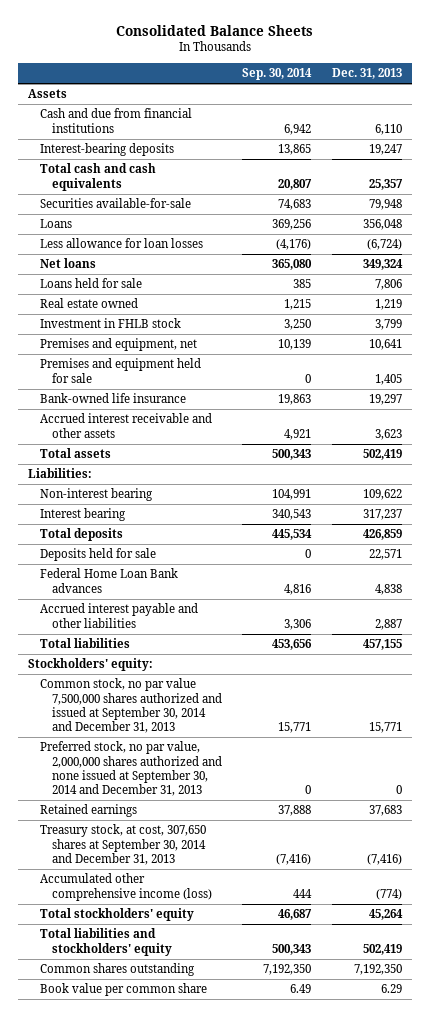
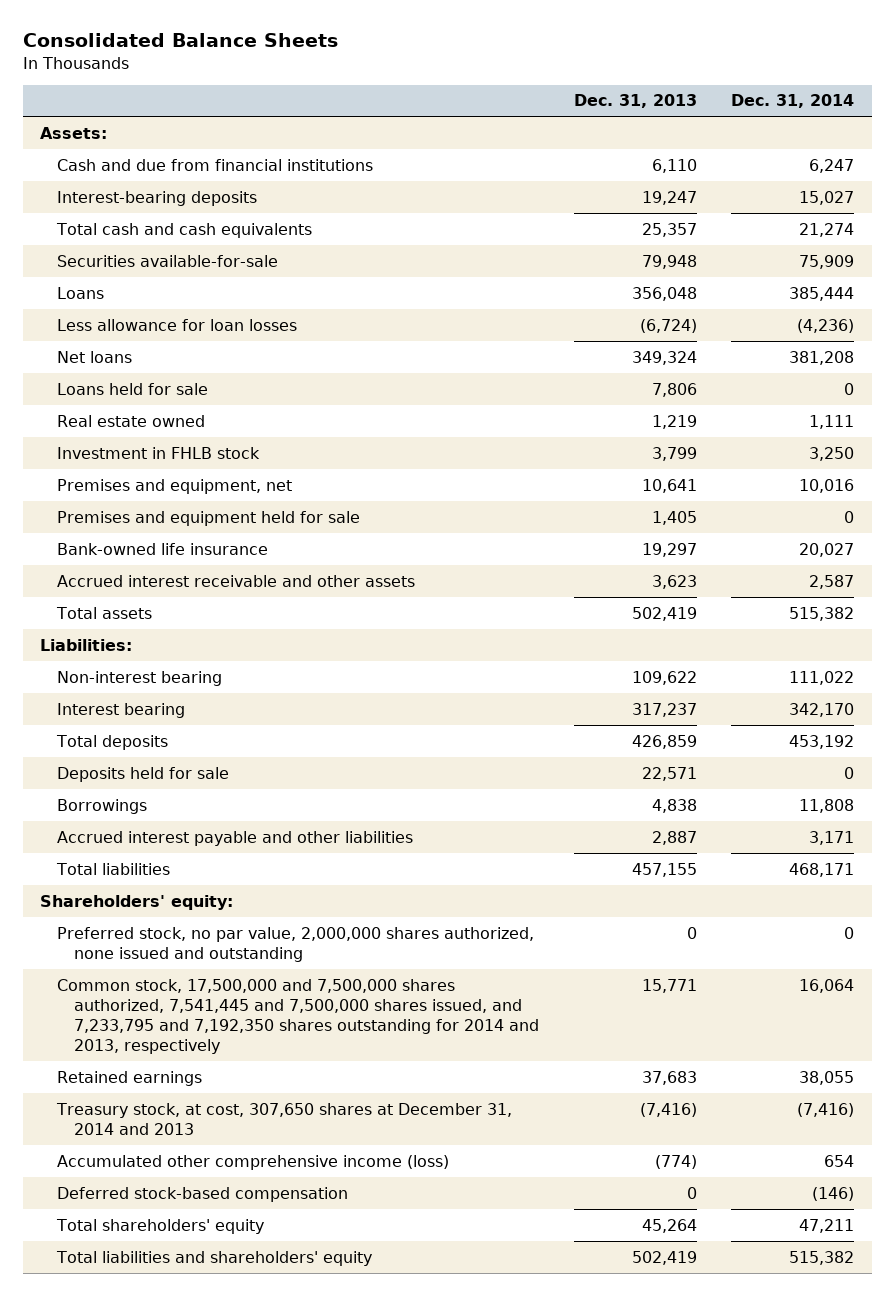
- | Sep. 30, 2014 | Dec. 31, 2013
+ | Dec. 31, 2013 | Dec. 31, 2014
- Assets
+ Assets:
- Federal Home Loan Bank advances | 4,816 | 4,838
+ Borrowings | 4,838 | 11,808
- Stockholders' equity:
- Common stock, no par value 7,500,000 shares authorized and issued at September 30, 2014 and December 31, 2013 | 15,771 | 15,771
- Preferred stock, no par value, 2,000,000 shares authorized and none issued at September 30, 2014 and December 31, 2013 | 0 | 0
+ Shareholders' equity:
+ Preferred stock, no par value, 2,000,000 shares authorized, none issued and outstanding | 0 | 0
+ Common stock, 17,500,000 and 7,500,000 shares authorized, 7,541,445 and 7,500,000 shares issued, and 7,233,795 and 7,192,350 shares outstanding for 2014 and 2013, respectively | 15,771 | 16,064
- Treasury stock, at cost, 307,650 shares at September 30, 2014 and December 31, 2013 | (7,416) | (7,416)
+ Treasury stock, at cost, 307,650 shares at December 31, 2014 and 2013 | (7,416) | (7,416)
- Total stockholders' equity | 46,687 | 45,264
- Total liabilities and stockholders' equity | 500,343 | 502,419
- Common shares outstanding | 7,192,350 | 7,192,350
- Book value per common share | 6.49 | 6.29
+ Deferred stock-based compensation | 0 | (146)
+ Total shareholders' equity | 45,264 | 47,211
+ Total liabilities and shareholders' equity | 502,419 | 515,382

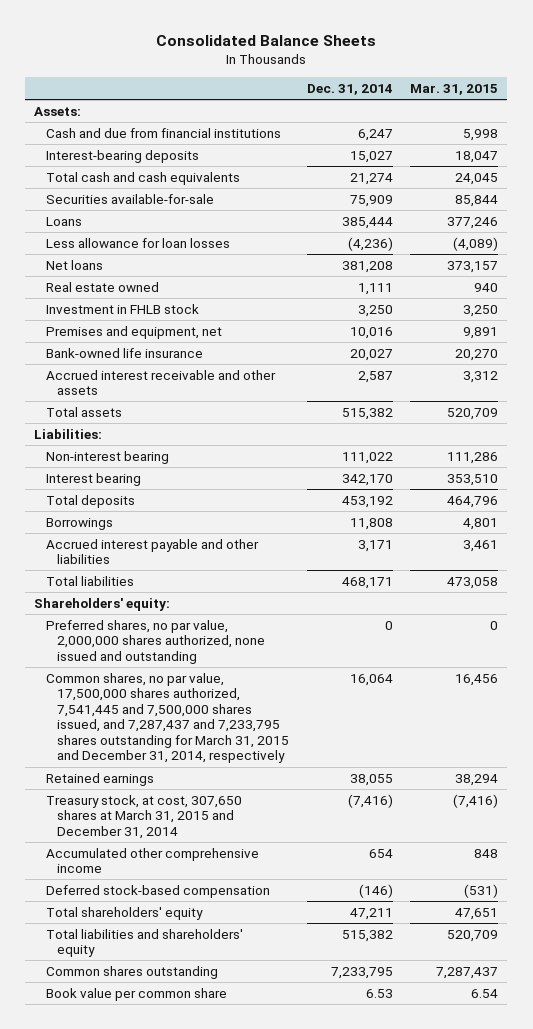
- | Dec. 31, 2013 | Dec. 31, 2014
+ | Dec. 31, 2014 | Mar. 31, 2015
- Loans held for sale | 7,806 | 0
- Premises and equipment held for sale | 1,405 | 0
- Deposits held for sale | 22,571 | 0
- Preferred stock, no par value, 2,000,000 shares authorized, none issued and outstanding | 0 | 0
- Common stock, 17,500,000 and 7,500,000 shares authorized, 7,541,445 and 7,500,000 shares issued, and 7,233,795 and 7,192,350 shares outstanding for 2014 and 2013, respectively | 15,771 | 16,064
+ Preferred shares, no par value, 2,000,000 shares authorized, none issued and outstanding | 0 | 0
+ Common shares, no par value, 17,500,000 shares authorized, 7,541,445 and 7,500,000 shares issued, and 7,287,437 and 7,233,795 shares outstanding for March 31, 2015 and December 31, 2014, respectively | 16,064 | 16,456
- Treasury stock, at cost, 307,650 shares at December 31, 2014 and 2013 | (7,416) | (7,416)
- Accumulated other comprehensive income (loss) | (774) | 654
+ Treasury stock, at cost, 307,650 shares at March 31, 2015 and December 31, 2014 | (7,416) | (7,416)
+ Accumulated other comprehensive income | 654 | 848
+ Common shares outstanding | 7,233,795 | 7,287,437
+ Book value per common share | 6.53 | 6.54

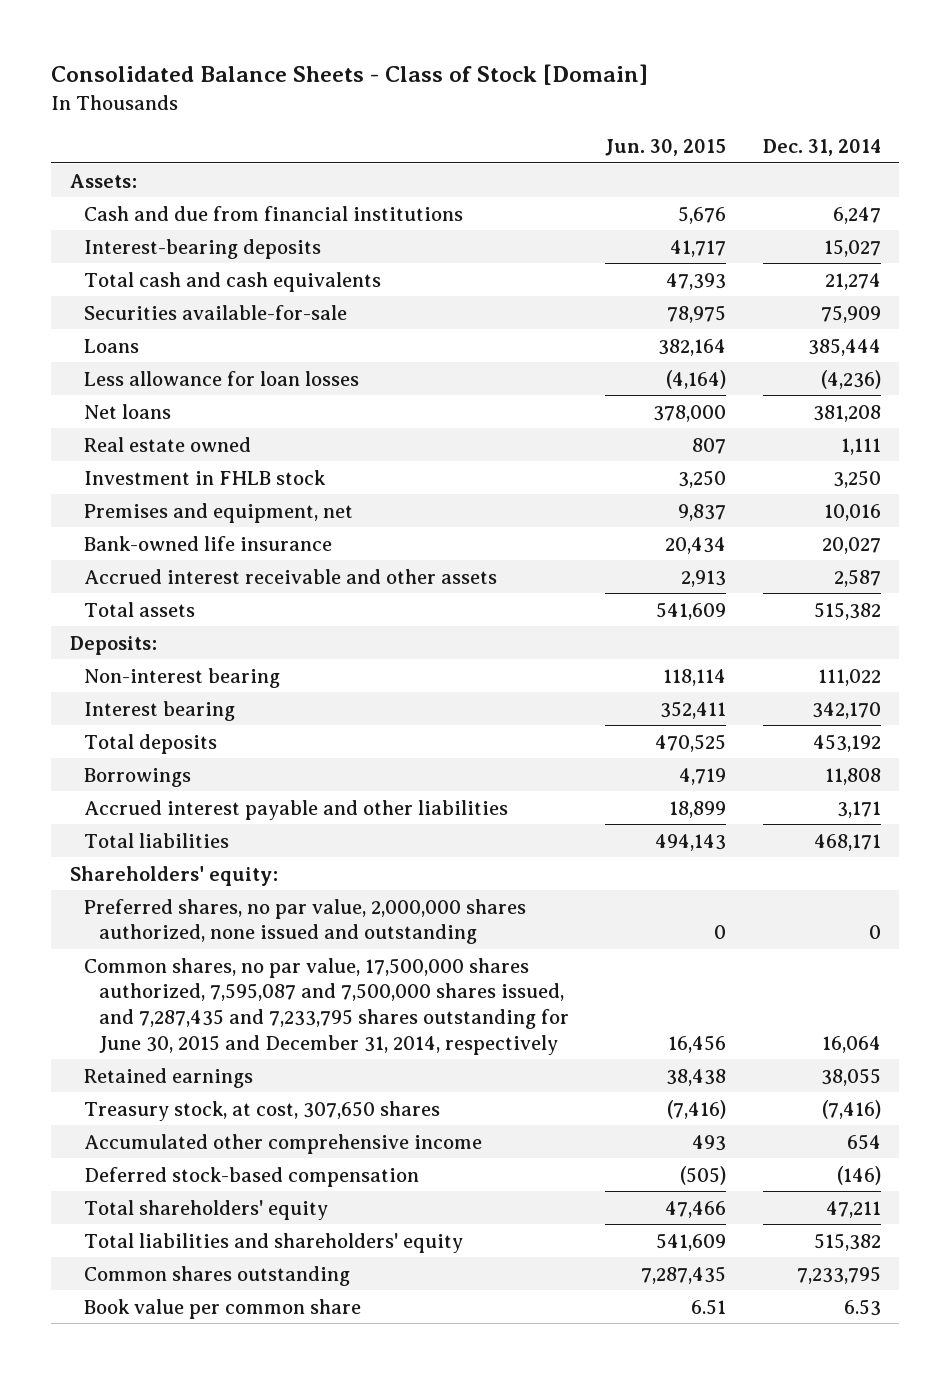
- Consolidated Balance Sheets
+ Consolidated Balance Sheets - Class of Stock [Domain]
- | Dec. 31, 2014 | Mar. 31, 2015
+ | Jun. 30, 2015 | Dec. 31, 2014
- Liabilities:
+ Deposits:
- Common shares, no par value, 17,500,000 shares authorized, 7,541,445 and 7,500,000 shares issued, and 7,287,437 and 7,233,795 shares outstanding for March 31, 2015 and December 31, 2014, respectively | 16,064 | 16,456
+ Common shares, no par value, 17,500,000 shares authorized, 7,595,087 and 7,500,000 shares issued, and 7,287,435 and 7,233,795 shares outstanding for June 30, 2015 and December 31, 2014, respectively | 16,456 | 16,064
- Treasury stock, at cost, 307,650 shares at March 31, 2015 and December 31, 2014 | (7,416) | (7,416)
+ Treasury stock, at cost, 307,650 shares | (7,416) | (7,416)

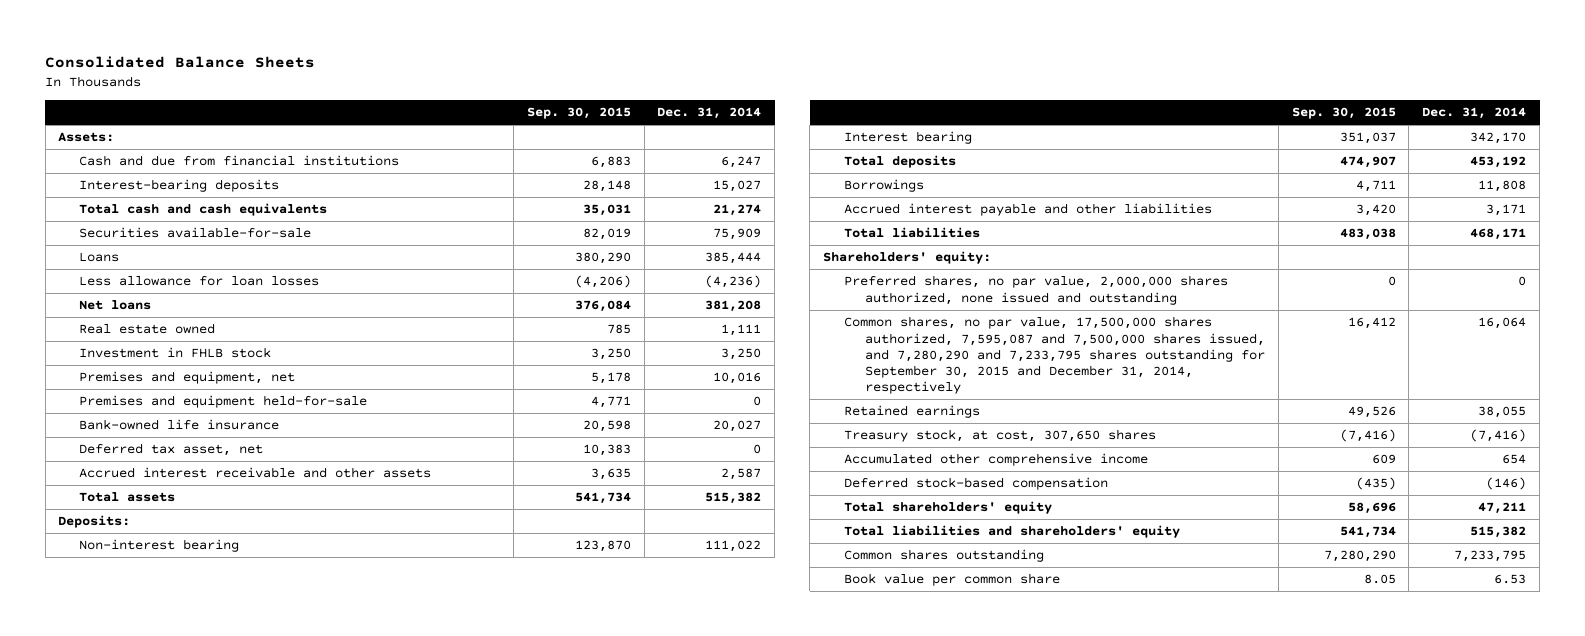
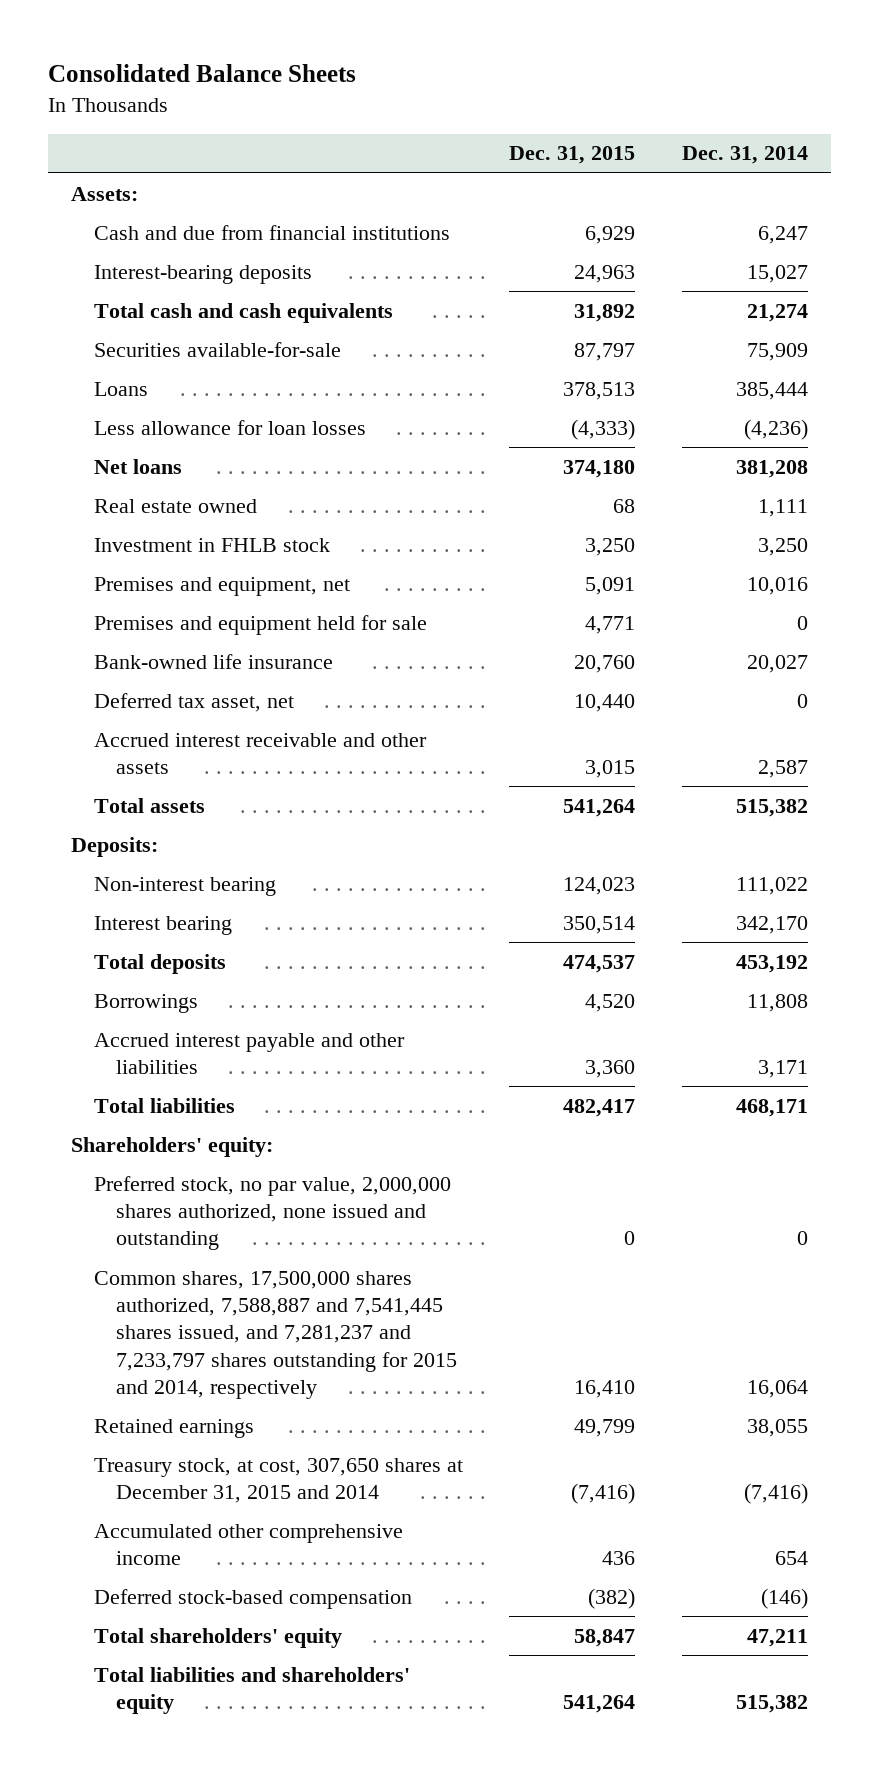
- | Sep. 30, 2015 | Dec. 31, 2014
+ | Dec. 31, 2015 | Dec. 31, 2014
- Premises and equipment held-for-sale | 4,771 | 0
+ Premises and equipment held for sale | 4,771 | 0
- Preferred shares, no par value, 2,000,000 shares authorized, none issued and outstanding | 0 | 0
- Common shares, no par value, 17,500,000 shares authorized, 7,595,087 and 7,500,000 shares issued, and 7,280,290 and 7,233,795 shares outstanding for September 30, 2015 and December 31, 2014, respectively | 16,412 | 16,064
+ Preferred stock, no par value, 2,000,000 shares authorized, none issued and outstanding | 0 | 0
+ Common shares, 17,500,000 shares authorized, 7,588,887 and 7,541,445 shares issued, and 7,281,237 and 7,233,797 shares outstanding for 2015 and 2014, respectively | 16,410 | 16,064
- Treasury stock, at cost, 307,650 shares | (7,416) | (7,416)
+ Treasury stock, at cost, 307,650 shares at December 31, 2015 and 2014 | (7,416) | (7,416)
- Common shares outstanding | 7,280,290 | 7,233,795
- Book value per common share | 8.05 | 6.53

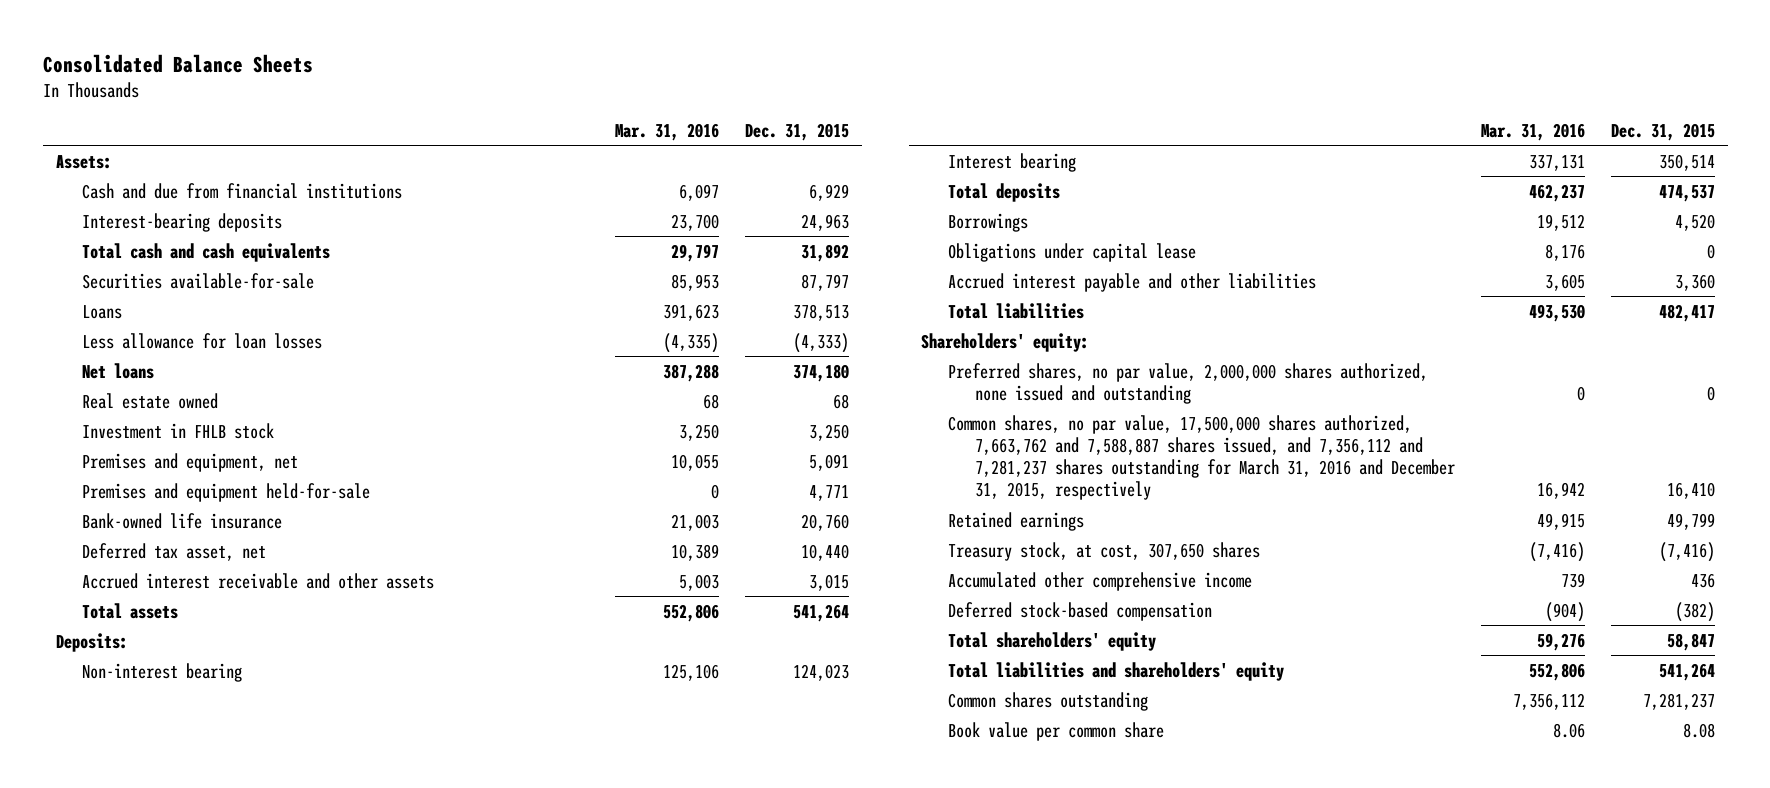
- | Dec. 31, 2015 | Dec. 31, 2014
+ | Mar. 31, 2016 | Dec. 31, 2015
- Premises and equipment held for sale | 4,771 | 0
+ Premises and equipment held-for-sale | 0 | 4,771
+ Obligations under capital lease | 8,176 | 0
- Preferred stock, no par value, 2,000,000 shares authorized, none issued and outstanding | 0 | 0
- Common shares, 17,500,000 shares authorized, 7,588,887 and 7,541,445 shares issued, and 7,281,237 and 7,233,797 shares outstanding for 2015 and 2014, respectively | 16,410 | 16,064
+ Preferred shares, no par value, 2,000,000 shares authorized, none issued and outstanding | 0 | 0
+ Common shares, no par value, 17,500,000 shares authorized, 7,663,762 and 7,588,887 shares issued, and 7,356,112 and 7,281,237 shares outstanding for March 31, 2016 and December 31, 2015, respectively | 16,942 | 16,410
- Treasury stock, at cost, 307,650 shares at December 31, 2015 and 2014 | (7,416) | (7,416)
+ Treasury stock, at cost, 307,650 shares | (7,416) | (7,416)
+ Common shares outstanding | 7,356,112 | 7,281,237
+ Book value per common share | 8.06 | 8.08

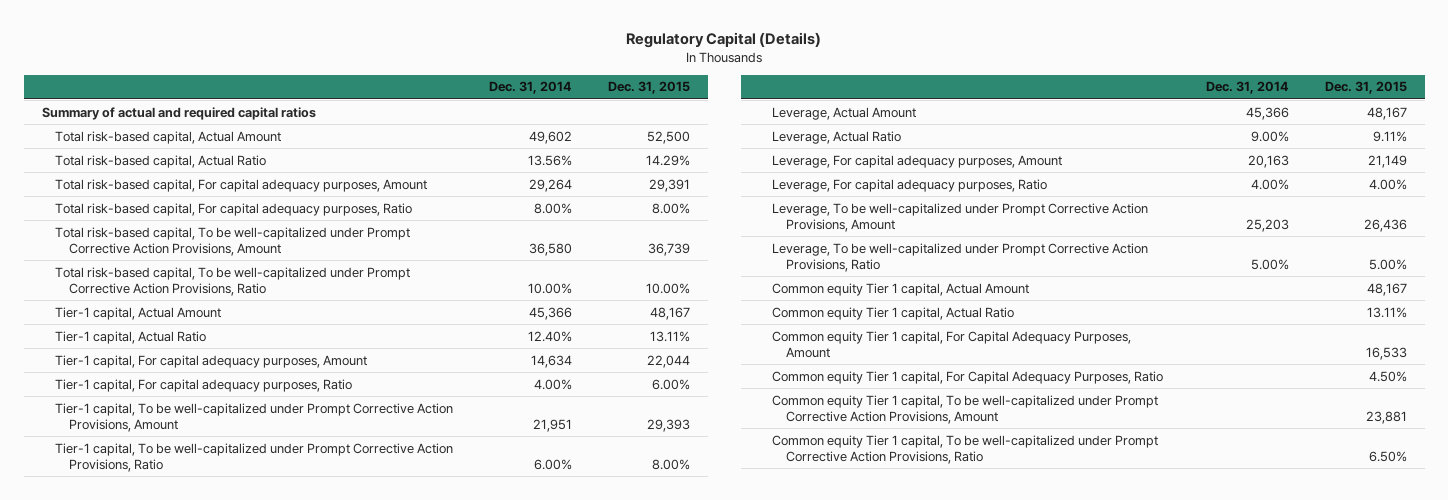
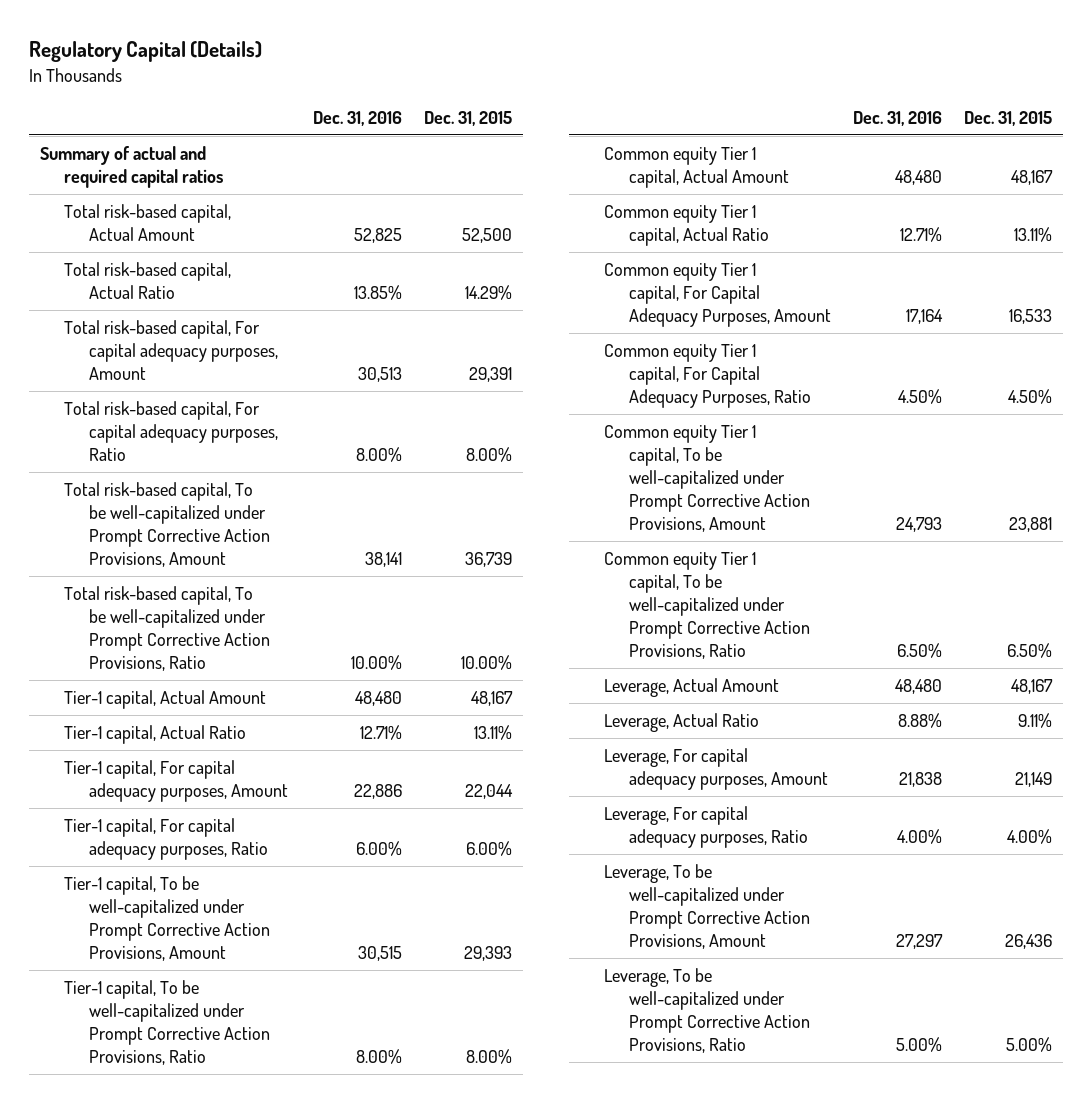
- | Dec. 31, 2014 | Dec. 31, 2015
+ | Dec. 31, 2016 | Dec. 31, 2015
moved down: Leverage, Actual Amount | 48,480 | 48,167
moved down: Leverage, Actual Ratio | 8.88% | 9.11%
moved down: Leverage, For capital adequacy purposes, Amount | 21,838 | 21,149
moved down: Leverage, For capital adequacy purposes, Ratio | 4.00% | 4.00%
moved down: Leverage, To be well-capitalized under Prompt Corrective Action Provisions, Amount | 27,297 | 26,436
moved down: Leverage, To be well-capitalized under Prompt Corrective Action Provisions, Ratio | 5.00% | 5.00%

